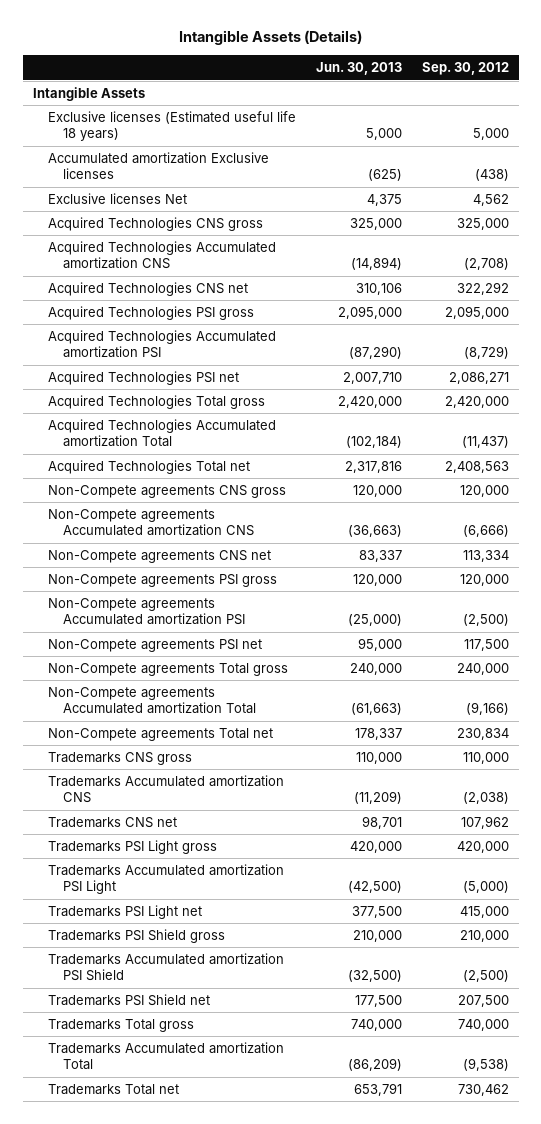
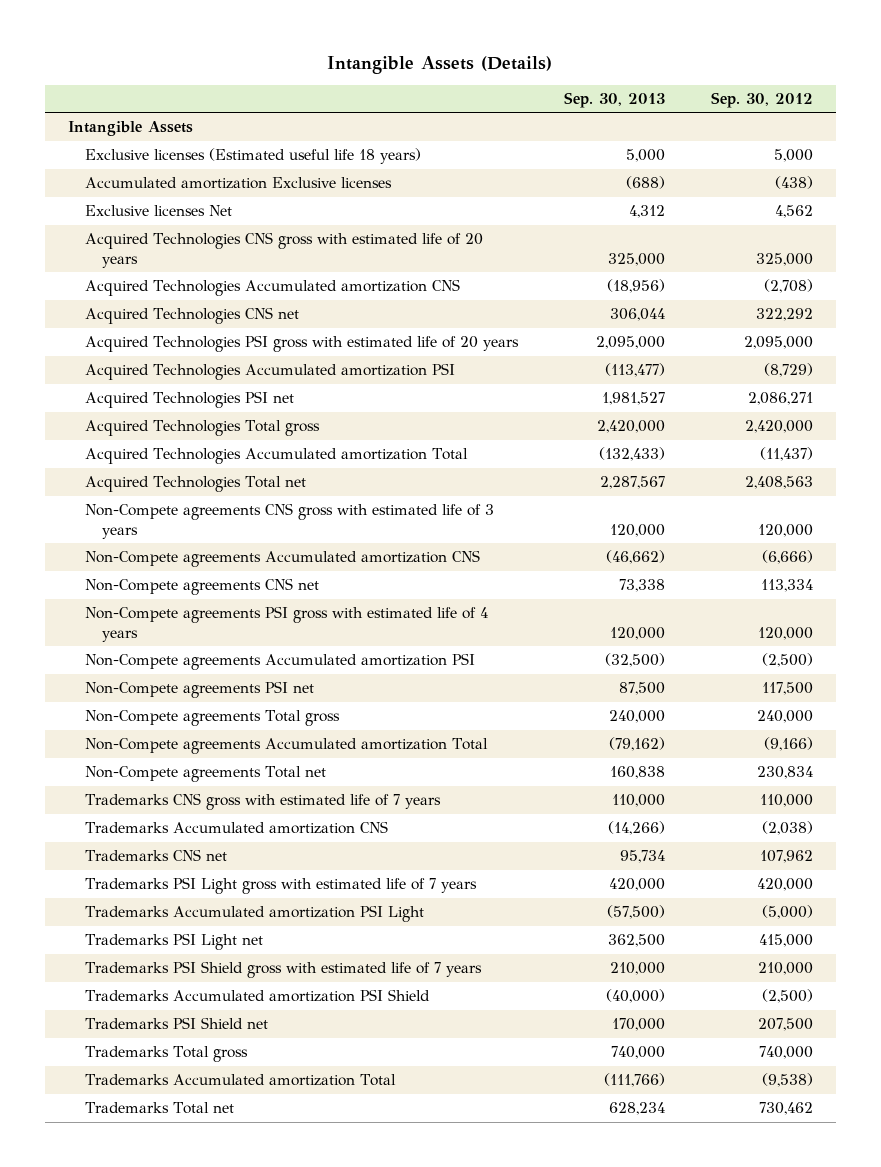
- | Jun. 30, 2013 | Sep. 30, 2012
+ | Sep. 30, 2013 | Sep. 30, 2012
- Acquired Technologies CNS gross | 325,000 | 325,000
+ Acquired Technologies CNS gross with estimated life of 20 years | 325,000 | 325,000
- Acquired Technologies PSI gross | 2,095,000 | 2,095,000
+ Acquired Technologies PSI gross with estimated life of 20 years | 2,095,000 | 2,095,000
- Non-Compete agreements CNS gross | 120,000 | 120,000
+ Non-Compete agreements CNS gross with estimated life of 3 years | 120,000 | 120,000
- Non-Compete agreements PSI gross | 120,000 | 120,000
+ Non-Compete agreements PSI gross with estimated life of 4 years | 120,000 | 120,000
- Trademarks CNS gross | 110,000 | 110,000
+ Trademarks CNS gross with estimated life of 7 years | 110,000 | 110,000
- Trademarks PSI Light gross | 420,000 | 420,000
+ Trademarks PSI Light gross with estimated life of 7 years | 420,000 | 420,000
- Trademarks PSI Shield gross | 210,000 | 210,000
+ Trademarks PSI Shield gross with estimated life of 7 years | 210,000 | 210,000

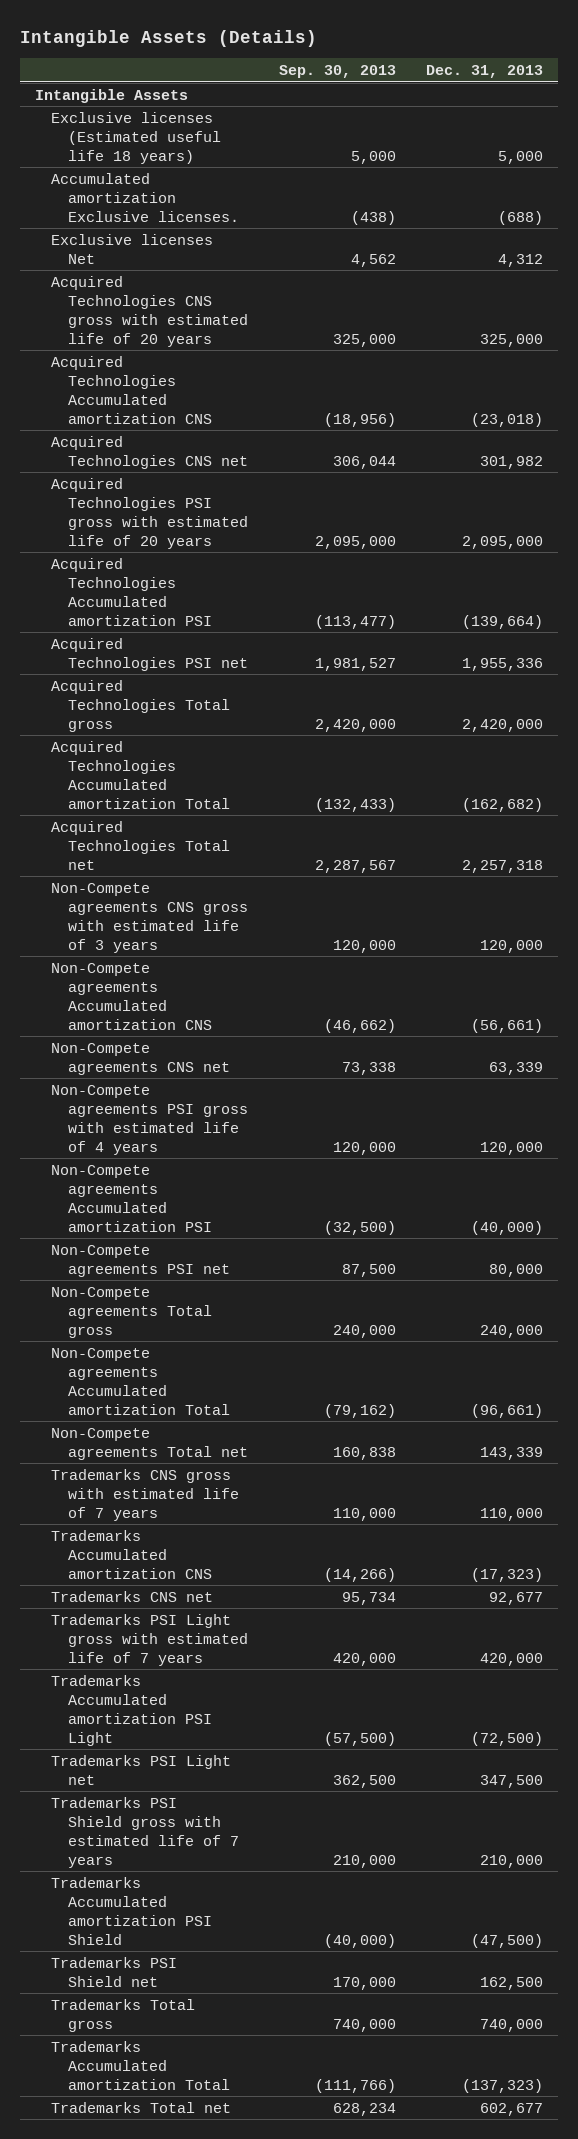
- | Sep. 30, 2013 | Sep. 30, 2012
+ | Sep. 30, 2013 | Dec. 31, 2013
- Accumulated amortization Exclusive licenses | (688) | (438)
- Exclusive licenses Net | 4,312 | 4,562
+ Accumulated amortization Exclusive licenses. | (438) | (688)
+ Exclusive licenses Net | 4,562 | 4,312

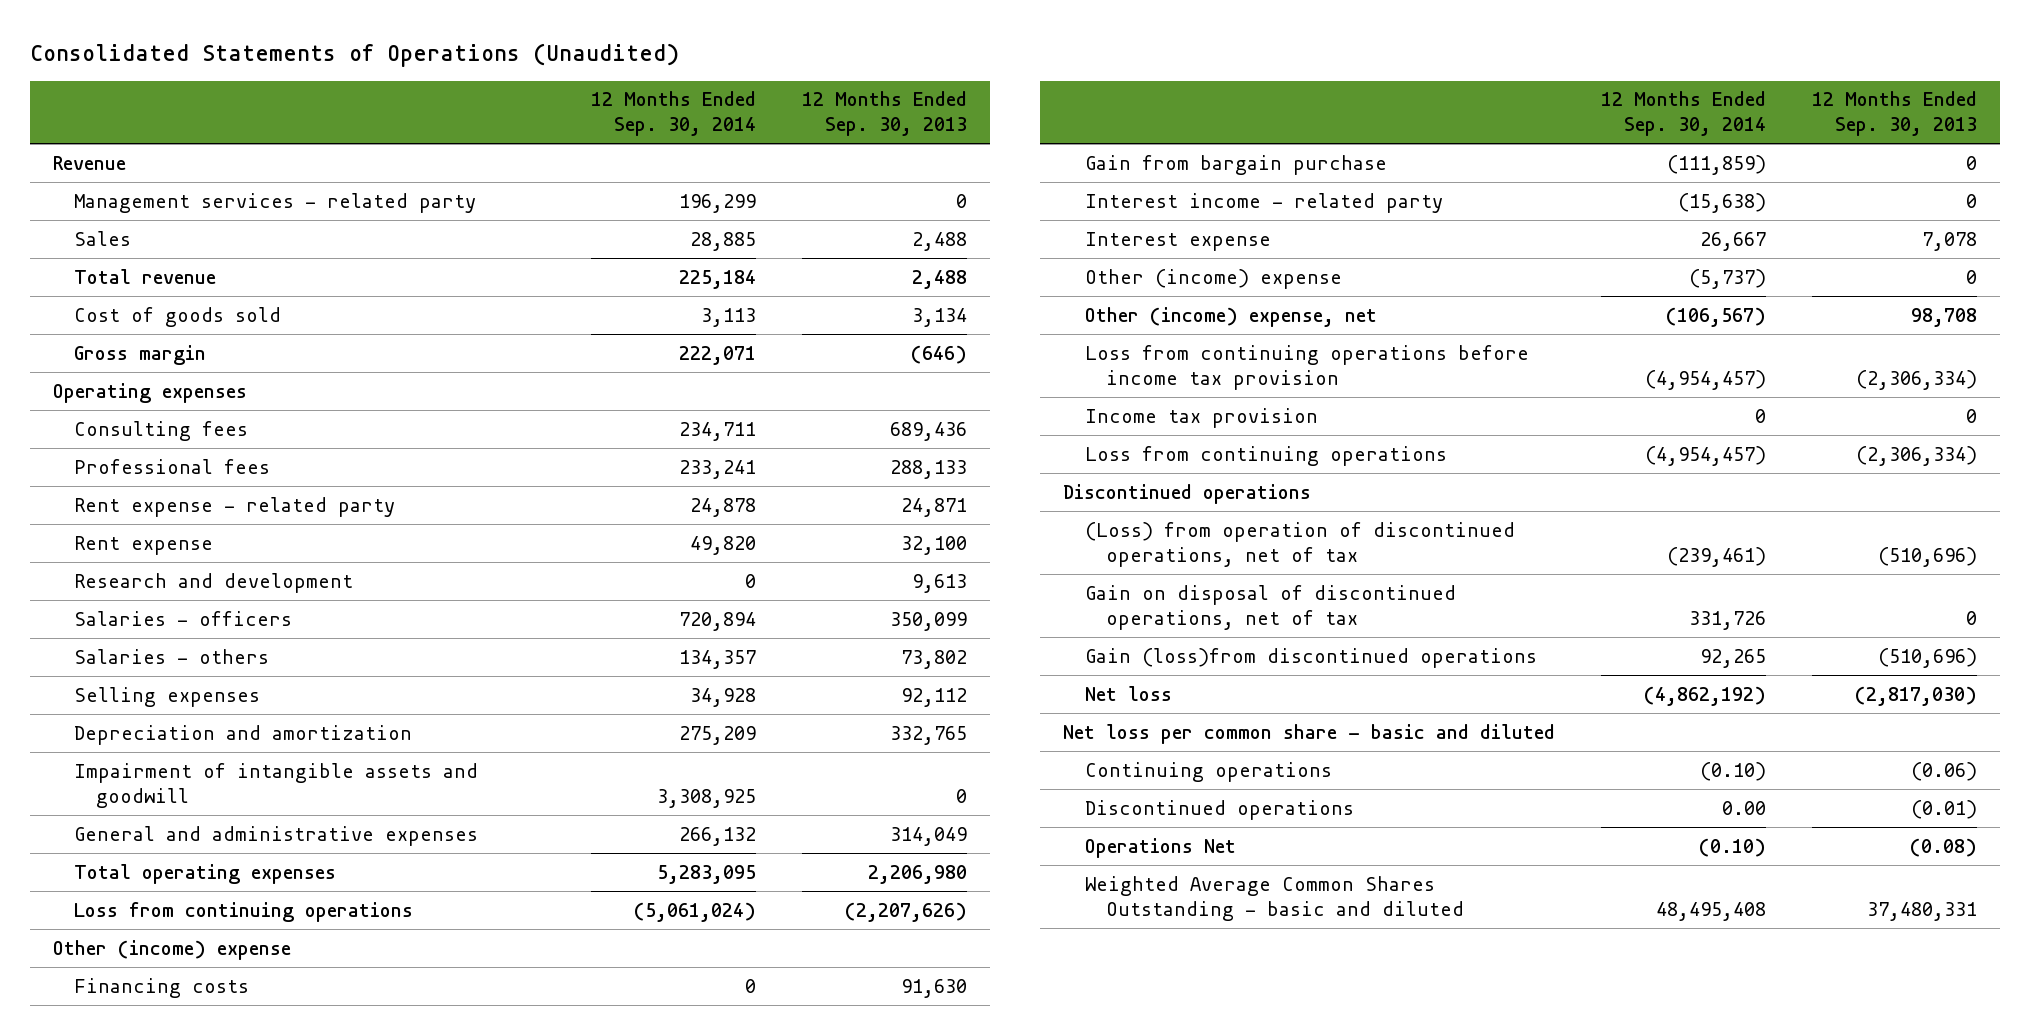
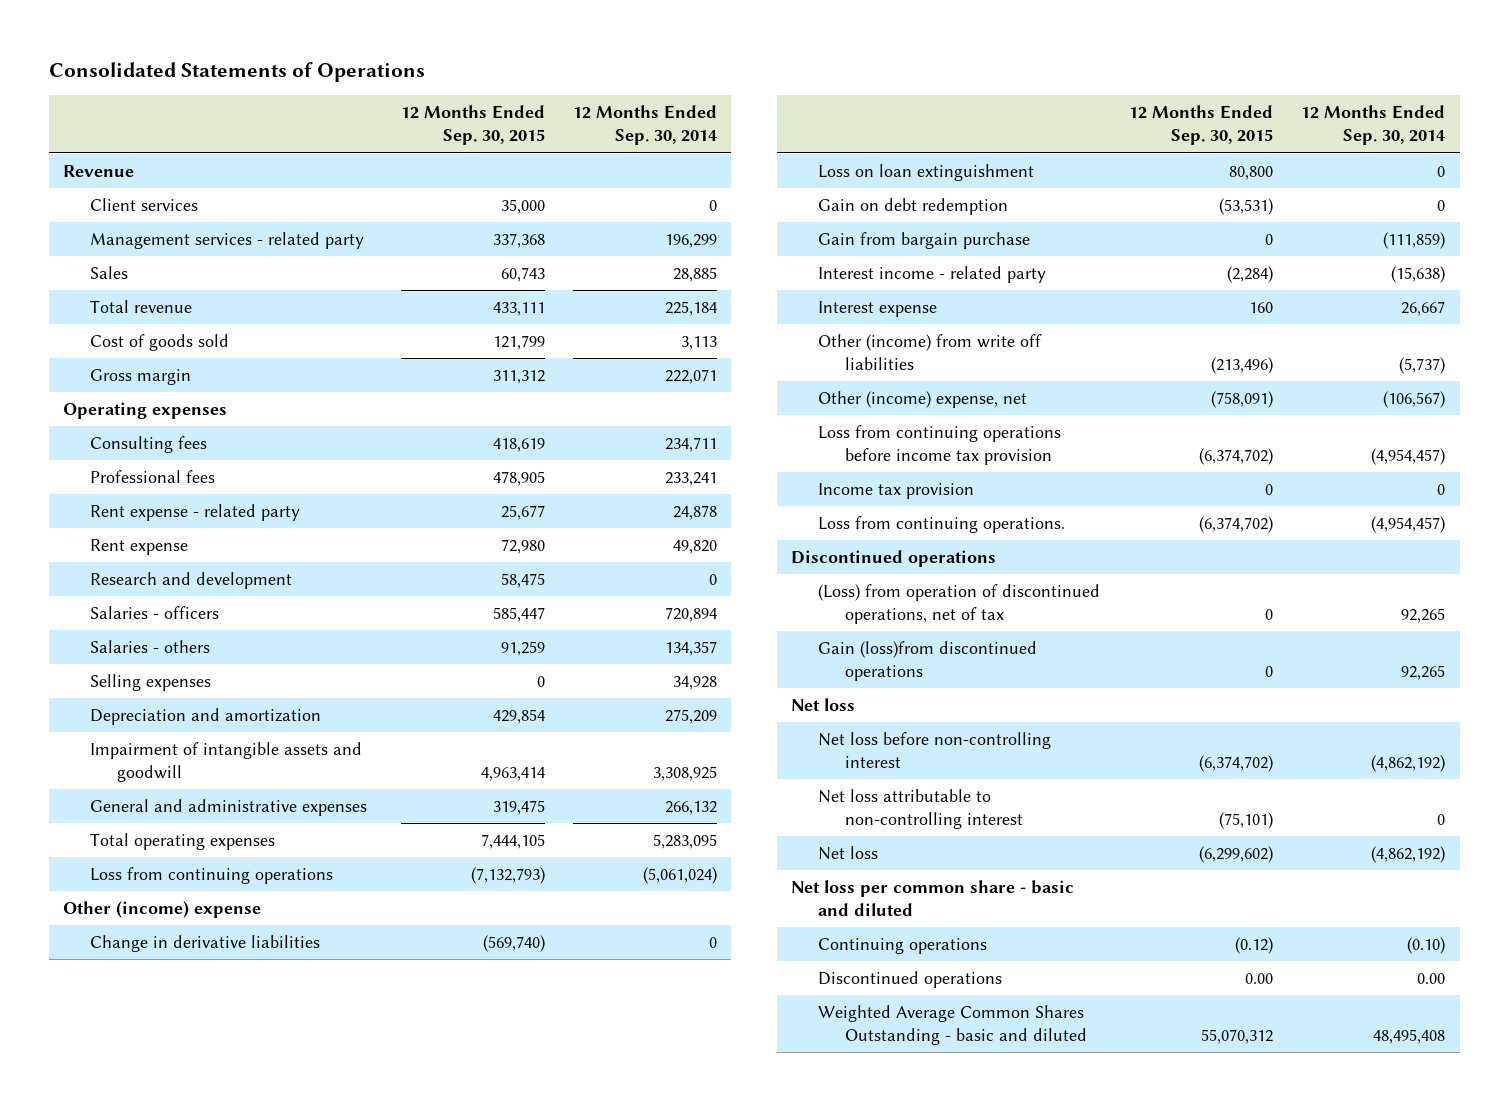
- Consolidated Statements of Operations (Unaudited)
+ Consolidated Statements of Operations
- | 12 Months Ended Sep. 30, 2014 | 12 Months Ended Sep. 30, 2013
+ | 12 Months Ended Sep. 30, 2015 | 12 Months Ended Sep. 30, 2014
+ Client services | 35,000 | 0
- Financing costs | 0 | 91,630
+ Change in derivative liabilities | (569,740) | 0
+ Loss on loan extinguishment | 80,800 | 0
+ Gain on debt redemption | (53,531) | 0
- Other (income) expense | (5,737) | 0
+ Other (income) from write off liabilities | (213,496) | (5,737)
- Loss from continuing operations | (4,954,457) | (2,306,334)
+ Loss from continuing operations. | (6,374,702) | (4,954,457)
- (Loss) from operation of discontinued operations, net of tax | (239,461) | (510,696)
- Gain on disposal of discontinued operations, net of tax | 331,726 | 0
+ (Loss) from operation of discontinued operations, net of tax | 0 | 92,265
+ Net loss
+ Net loss before non-controlling interest | (6,374,702) | (4,862,192)
+ Net loss attributable to non-controlling interest | (75,101) | 0
- Operations Net | (0.10) | (0.08)

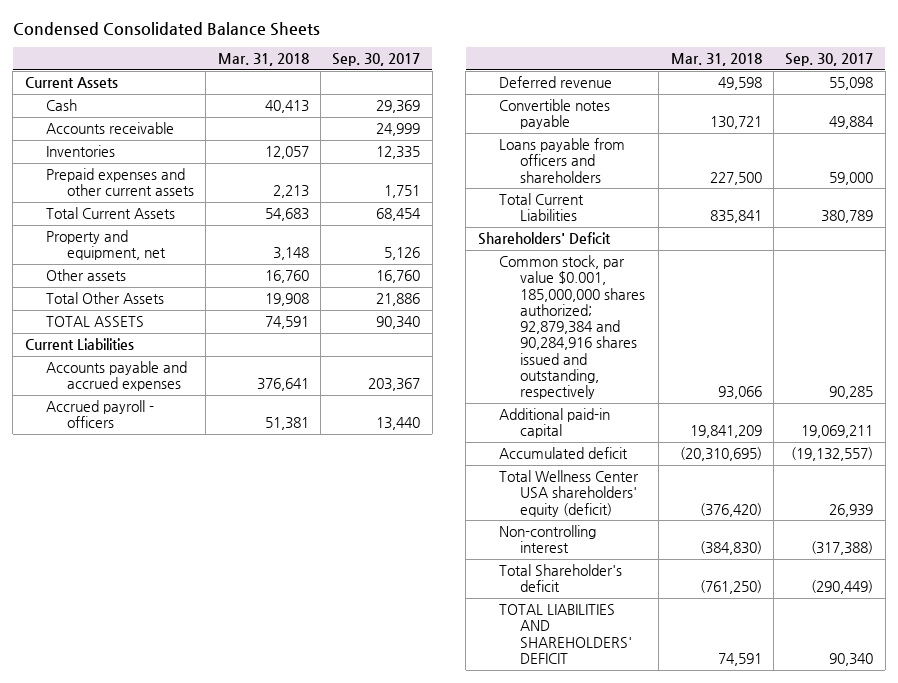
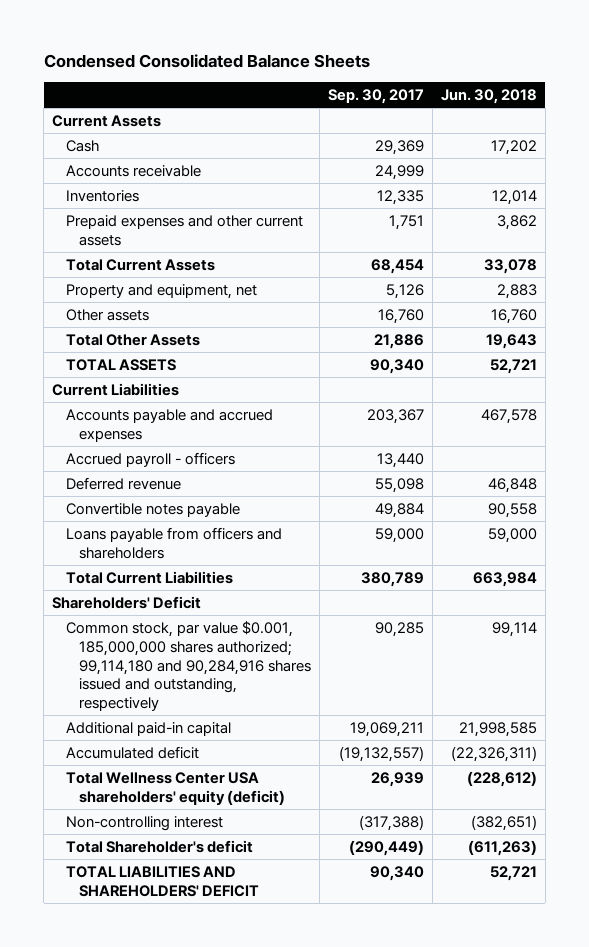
- | Mar. 31, 2018 | Sep. 30, 2017
+ | Sep. 30, 2017 | Jun. 30, 2018
- Common stock, par value $0.001, 185,000,000 shares authorized; 92,879,384 and 90,284,916 shares issued and outstanding, respectively | 93,066 | 90,285
+ Common stock, par value $0.001, 185,000,000 shares authorized; 99,114,180 and 90,284,916 shares issued and outstanding, respectively | 90,285 | 99,114

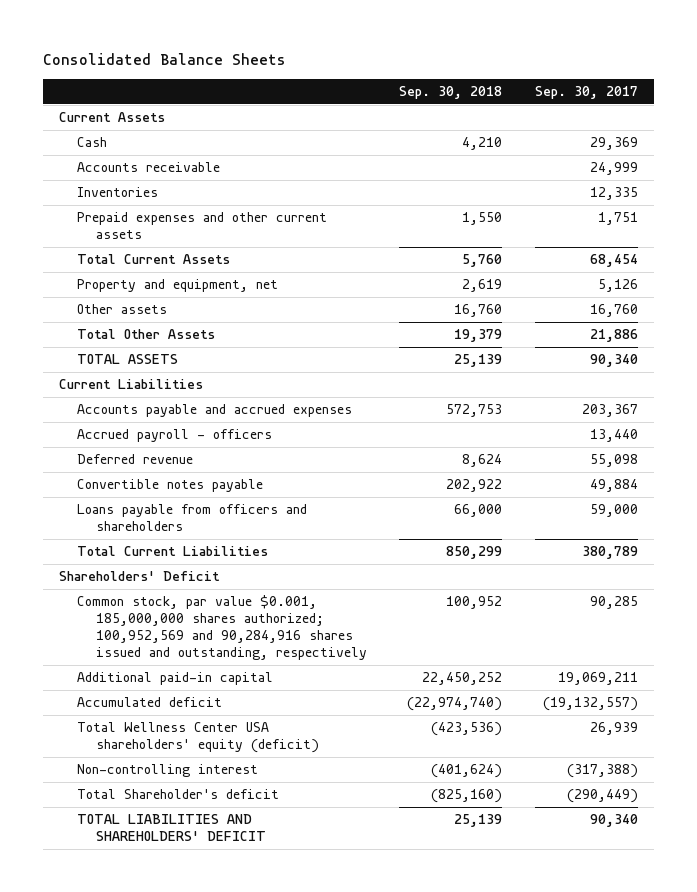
- Condensed Consolidated Balance Sheets
+ Consolidated Balance Sheets
- | Sep. 30, 2017 | Jun. 30, 2018
+ | Sep. 30, 2018 | Sep. 30, 2017
- Common stock, par value $0.001, 185,000,000 shares authorized; 99,114,180 and 90,284,916 shares issued and outstanding, respectively | 90,285 | 99,114
+ Common stock, par value $0.001, 185,000,000 shares authorized; 100,952,569 and 90,284,916 shares issued and outstanding, respectively | 100,952 | 90,285

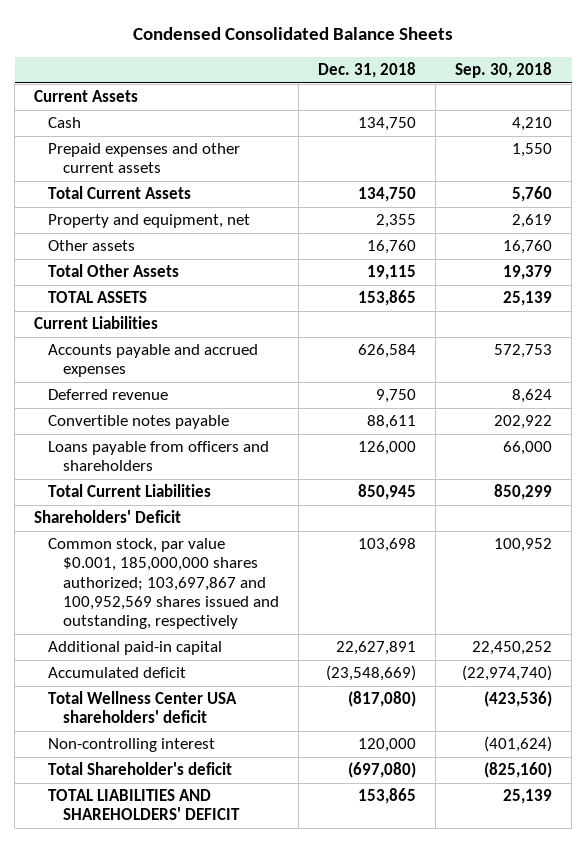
- Consolidated Balance Sheets
+ Condensed Consolidated Balance Sheets
- | Sep. 30, 2018 | Sep. 30, 2017
+ | Dec. 31, 2018 | Sep. 30, 2018
- Accounts receivable | | 24,999
- Inventories | | 12,335
- Accrued payroll - officers | | 13,440
- Common stock, par value $0.001, 185,000,000 shares authorized; 100,952,569 and 90,284,916 shares issued and outstanding, respectively | 100,952 | 90,285
+ Common stock, par value $0.001, 185,000,000 shares authorized; 103,697,867 and 100,952,569 shares issued and outstanding, respectively | 103,698 | 100,952
- Total Wellness Center USA shareholders' equity (deficit) | (423,536) | 26,939
+ Total Wellness Center USA shareholders' deficit | (817,080) | (423,536)

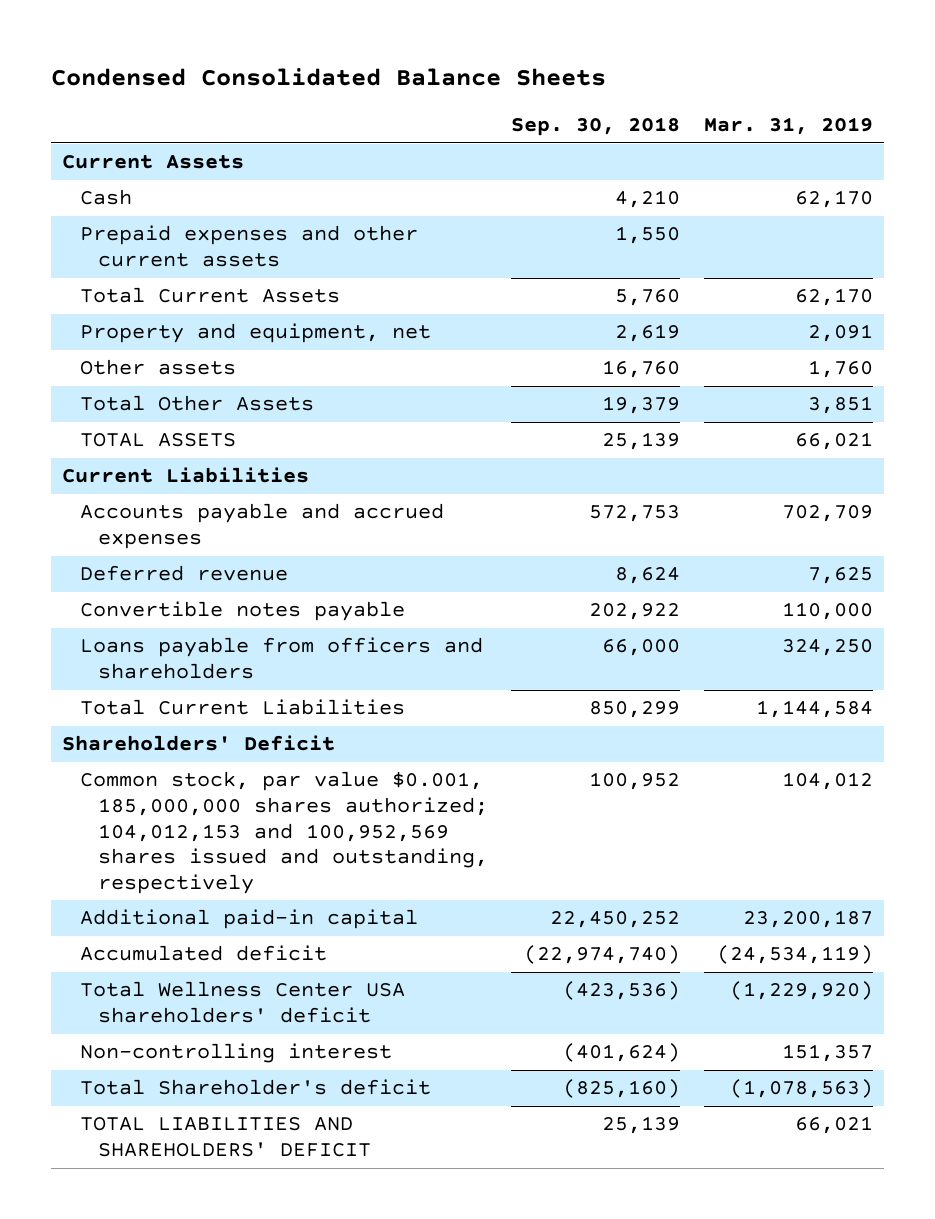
- | Dec. 31, 2018 | Sep. 30, 2018
+ | Sep. 30, 2018 | Mar. 31, 2019
- Common stock, par value $0.001, 185,000,000 shares authorized; 103,697,867 and 100,952,569 shares issued and outstanding, respectively | 103,698 | 100,952
+ Common stock, par value $0.001, 185,000,000 shares authorized; 104,012,153 and 100,952,569 shares issued and outstanding, respectively | 100,952 | 104,012

